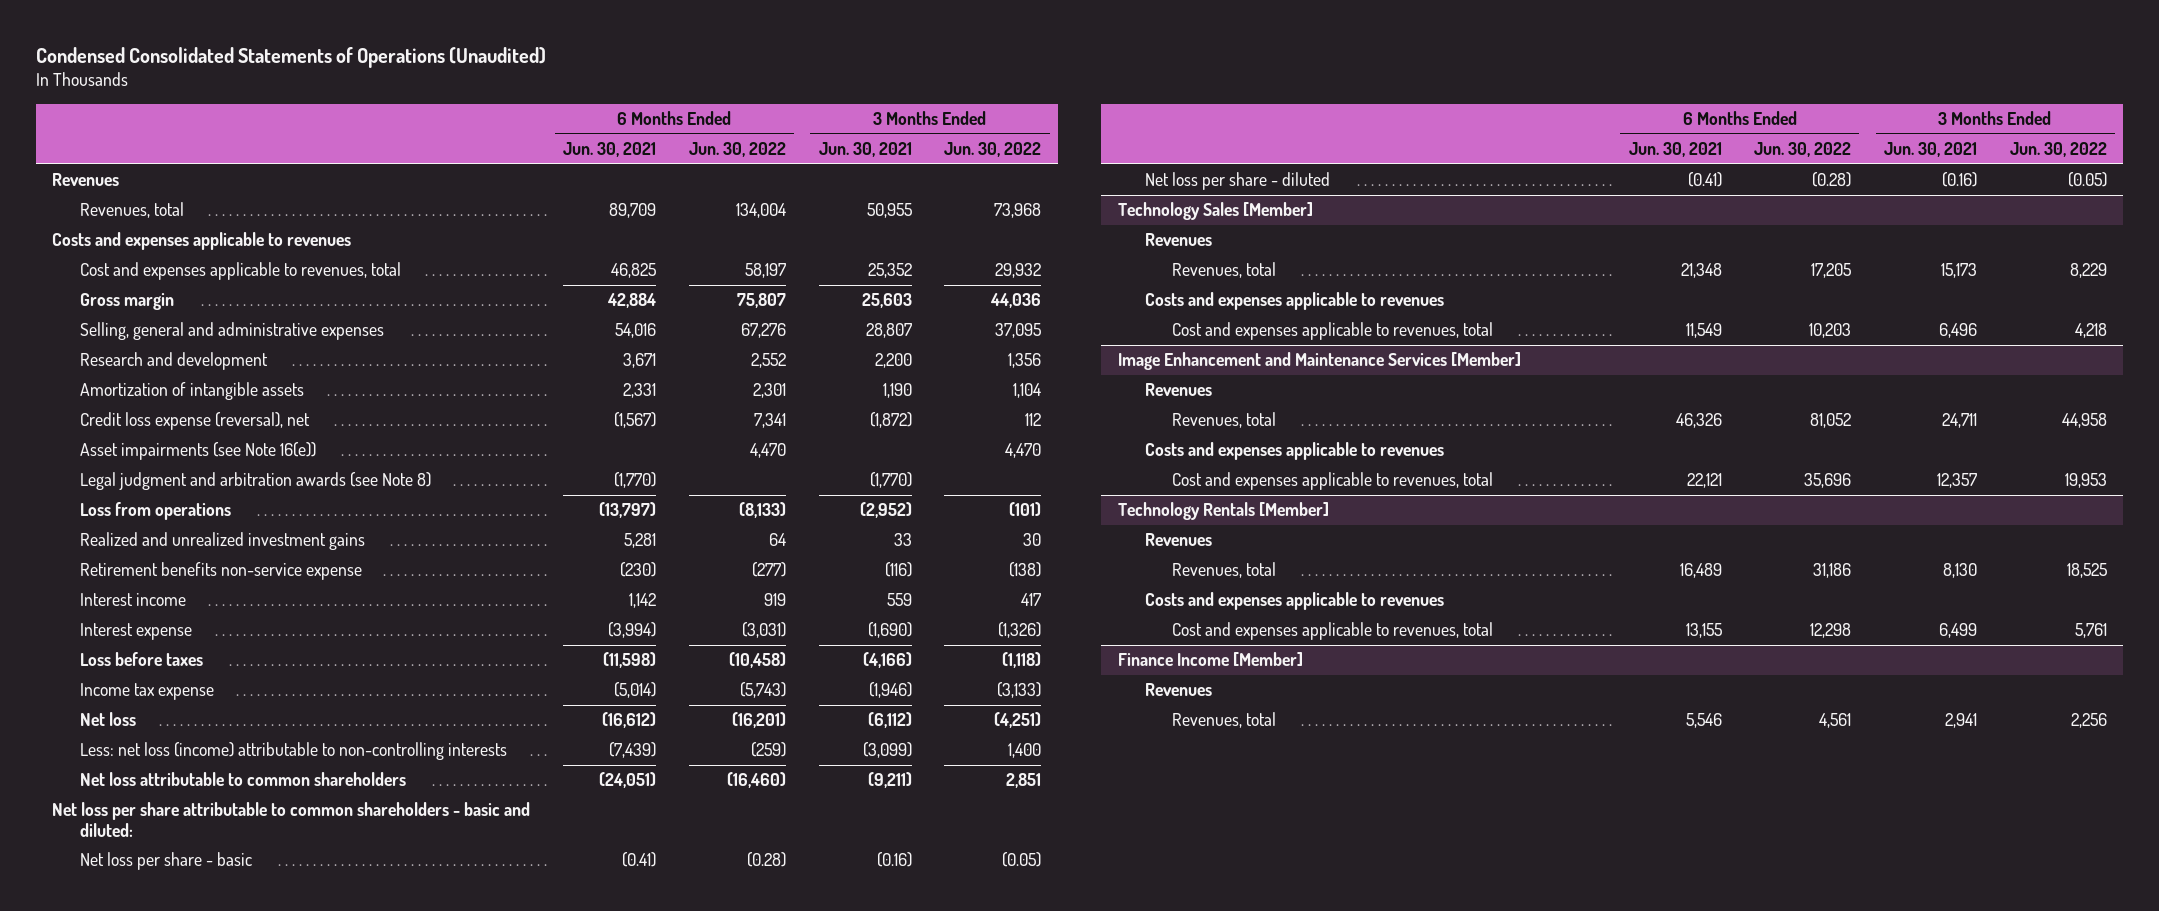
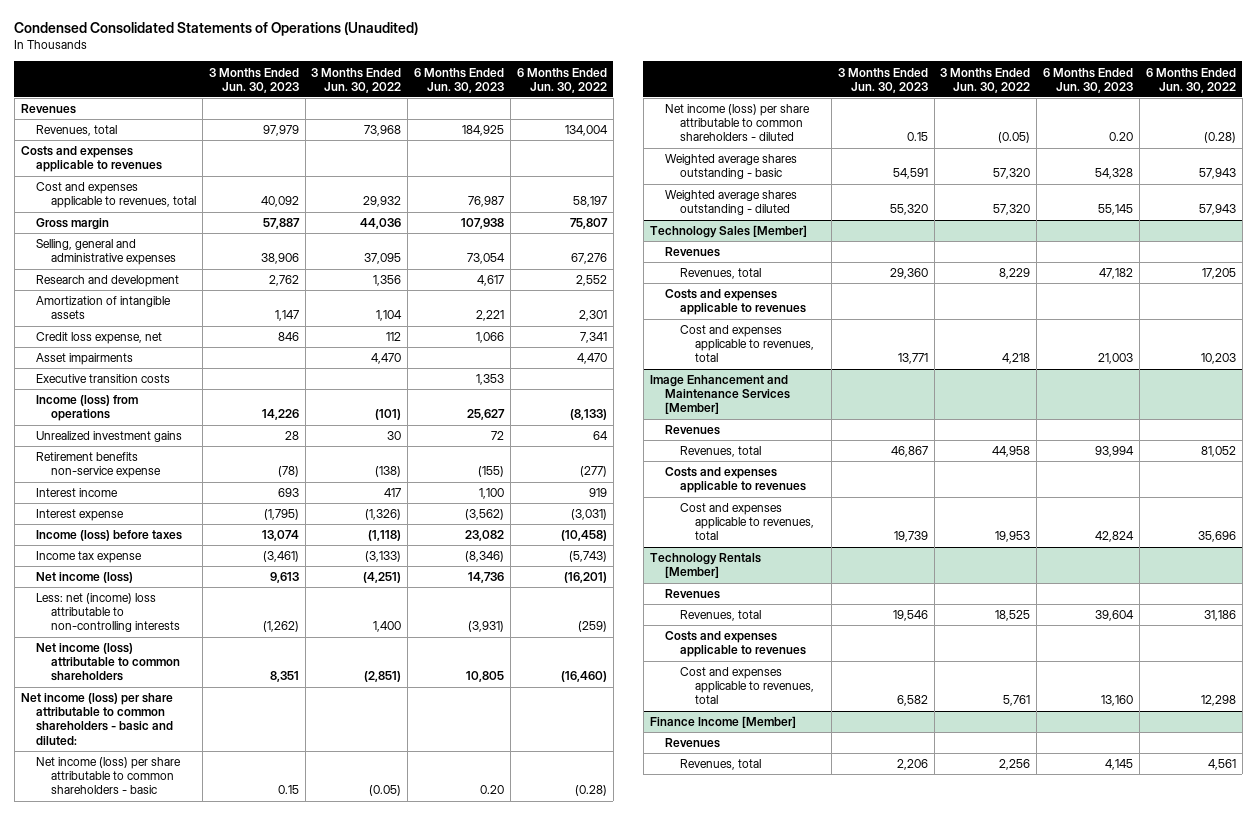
- | 6 Months Ended Jun. 30, 2021 | 6 Months Ended Jun. 30, 2022 | 3 Months Ended Jun. 30, 2021 | 3 Months Ended Jun. 30, 2022
+ | 3 Months Ended Jun. 30, 2023 | 3 Months Ended Jun. 30, 2022 | 6 Months Ended Jun. 30, 2023 | 6 Months Ended Jun. 30, 2022
- Credit loss expense (reversal), net | (1,567) | 7,341 | (1,872) | 112
- Asset impairments (see Note 16(e)) | | 4,470 | | 4,470
- Legal judgment and arbitration awards (see Note 8) | (1,770) | | (1,770) |
- Loss from operations | (13,797) | (8,133) | (2,952) | (101)
- Realized and unrealized investment gains | 5,281 | 64 | 33 | 30
+ Credit loss expense, net | 846 | 112 | 1,066 | 7,341
+ Asset impairments | | 4,470 | | 4,470
+ Executive transition costs | | | 1,353 |
+ Income (loss) from operations | 14,226 | (101) | 25,627 | (8,133)
+ Unrealized investment gains | 28 | 30 | 72 | 64
- Loss before taxes | (11,598) | (10,458) | (4,166) | (1,118)
+ Income (loss) before taxes | 13,074 | (1,118) | 23,082 | (10,458)
- Net loss | (16,612) | (16,201) | (6,112) | (4,251)
- Less: net loss (income) attributable to non-controlling interests | (7,439) | (259) | (3,099) | 1,400
- Net loss attributable to common shareholders | (24,051) | (16,460) | (9,211) | 2,851
- Net loss per share attributable to common shareholders - basic and diluted:
- Net loss per share - basic | (0.41) | (0.28) | (0.16) | (0.05)
- Net loss per share - diluted | (0.41) | (0.28) | (0.16) | (0.05)
+ Net income (loss) | 9,613 | (4,251) | 14,736 | (16,201)
+ Less: net (income) loss attributable to non-controlling interests | (1,262) | 1,400 | (3,931) | (259)
+ Net income (loss) attributable to common shareholders | 8,351 | (2,851) | 10,805 | (16,460)
+ Net income (loss) per share attributable to common shareholders - basic and diluted:
+ Net income (loss) per share attributable to common shareholders - basic | 0.15 | (0.05) | 0.20 | (0.28)
+ Net income (loss) per share attributable to common shareholders - diluted | 0.15 | (0.05) | 0.20 | (0.28)
+ Weighted average shares outstanding - basic | 54,591 | 57,320 | 54,328 | 57,943
+ Weighted average shares outstanding - diluted | 55,320 | 57,320 | 55,145 | 57,943

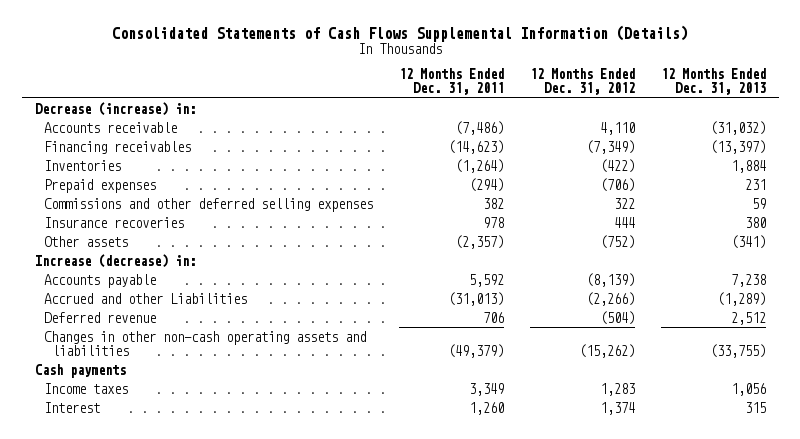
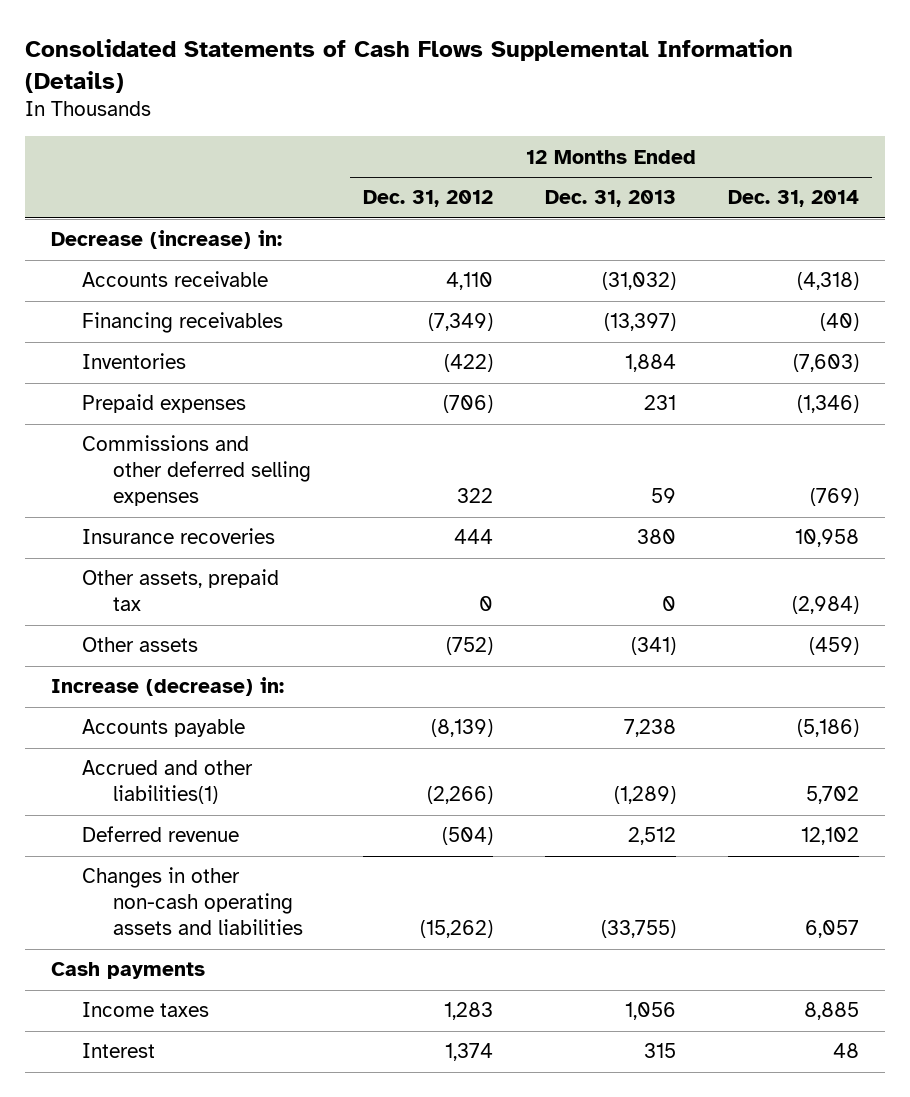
- | 12 Months Ended Dec. 31, 2011 | 12 Months Ended Dec. 31, 2012 | 12 Months Ended Dec. 31, 2013
+ | 12 Months Ended Dec. 31, 2012 | 12 Months Ended Dec. 31, 2013 | 12 Months Ended Dec. 31, 2014
+ Other assets, prepaid tax | 0 | 0 | (2,984)
- Accrued and other Liabilities | (31,013) | (2,266) | (1,289)
+ Accrued and other liabilities(1) | (2,266) | (1,289) | 5,702

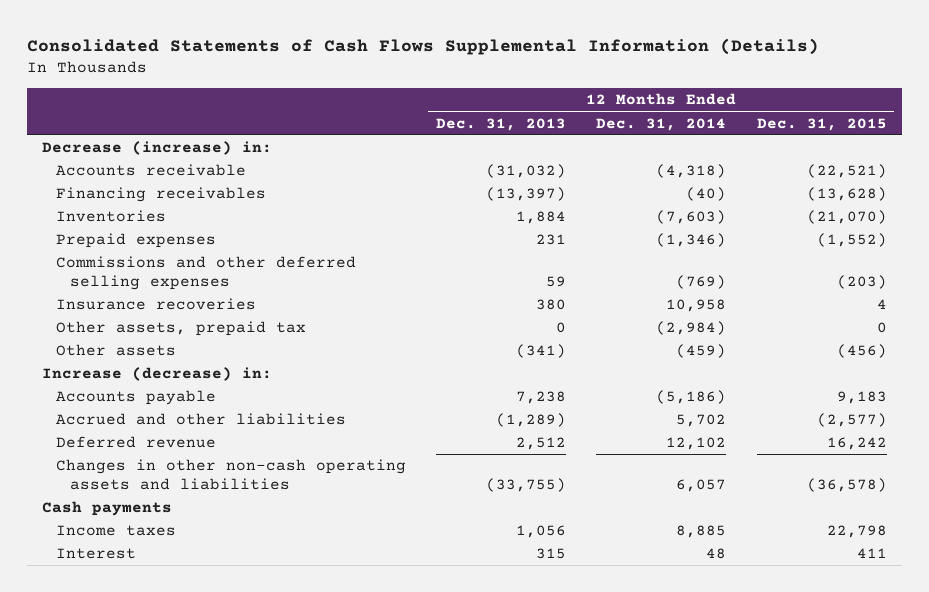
- | 12 Months Ended Dec. 31, 2012 | 12 Months Ended Dec. 31, 2013 | 12 Months Ended Dec. 31, 2014
+ | 12 Months Ended Dec. 31, 2013 | 12 Months Ended Dec. 31, 2014 | 12 Months Ended Dec. 31, 2015
- Accrued and other liabilities(1) | (2,266) | (1,289) | 5,702
+ Accrued and other liabilities | (1,289) | 5,702 | (2,577)

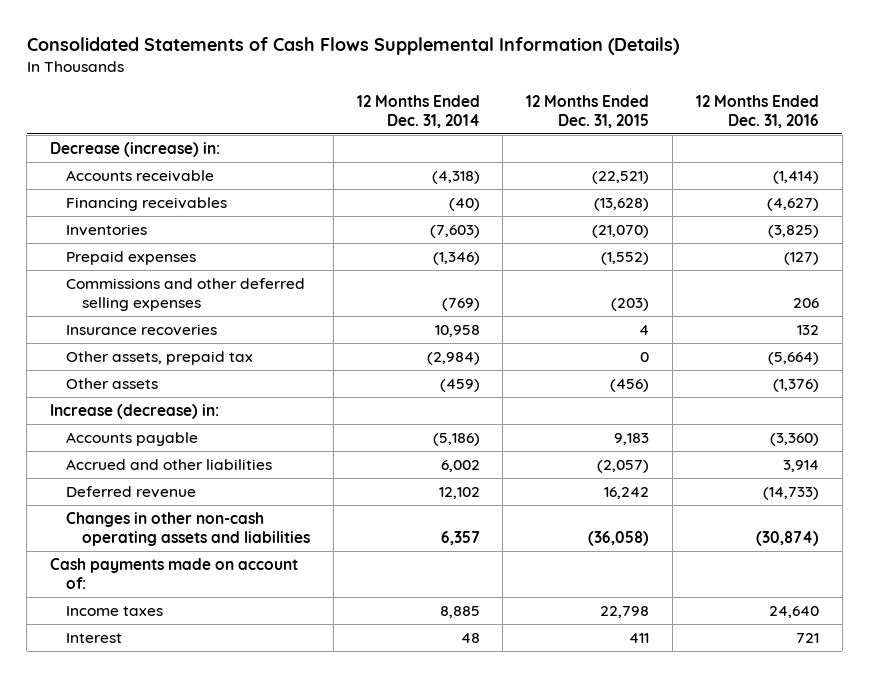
- | 12 Months Ended Dec. 31, 2013 | 12 Months Ended Dec. 31, 2014 | 12 Months Ended Dec. 31, 2015
+ | 12 Months Ended Dec. 31, 2014 | 12 Months Ended Dec. 31, 2015 | 12 Months Ended Dec. 31, 2016
- Accrued and other liabilities | (1,289) | 5,702 | (2,577)
+ Accrued and other liabilities | 6,002 | (2,057) | 3,914
- Changes in other non-cash operating assets and liabilities | (33,755) | 6,057 | (36,578)
- Cash payments
+ Changes in other non-cash operating assets and liabilities | 6,357 | (36,058) | (30,874)
+ Cash payments made on account of:

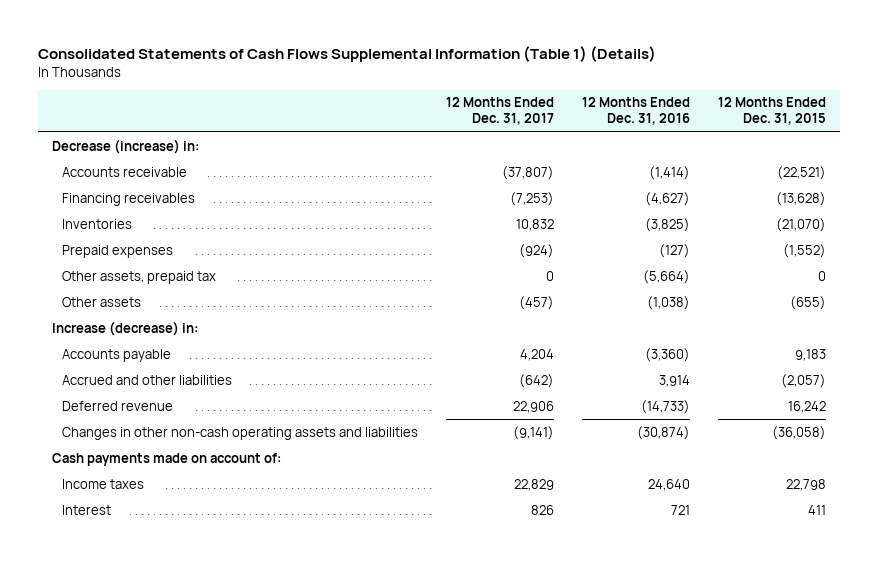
- Consolidated Statements of Cash Flows Supplemental Information (Details)
+ Consolidated Statements of Cash Flows Supplemental Information (Table 1) (Details)
- | 12 Months Ended Dec. 31, 2014 | 12 Months Ended Dec. 31, 2015 | 12 Months Ended Dec. 31, 2016
+ | 12 Months Ended Dec. 31, 2017 | 12 Months Ended Dec. 31, 2016 | 12 Months Ended Dec. 31, 2015
- Commissions and other deferred selling expenses | (769) | (203) | 206
- Insurance recoveries | 10,958 | 4 | 132
- Other assets | (459) | (456) | (1,376)
+ Other assets | (457) | (1,038) | (655)

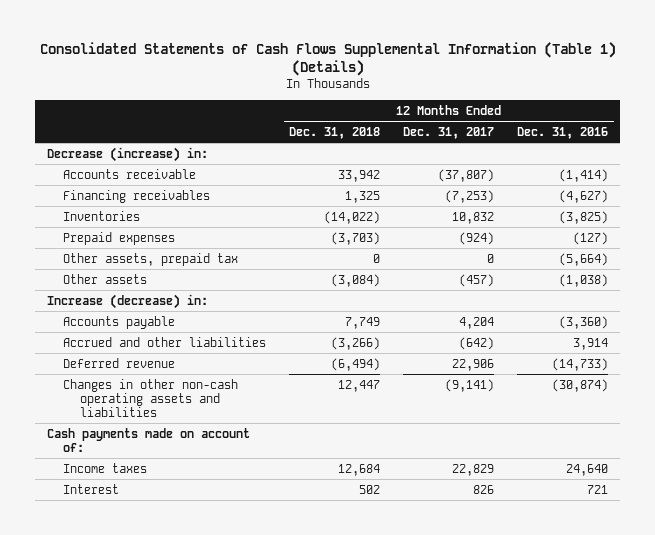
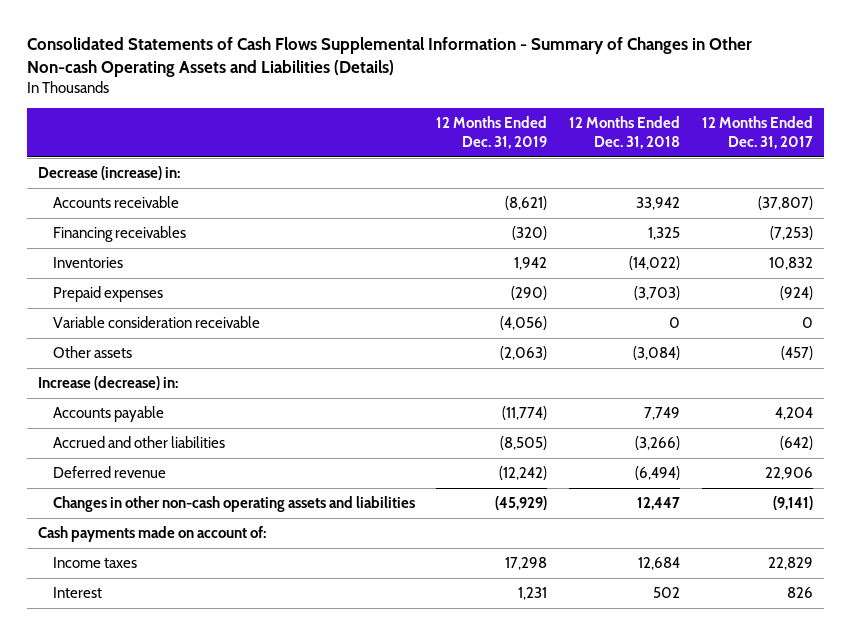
- Consolidated Statements of Cash Flows Supplemental Information (Table 1) (Details)
+ Consolidated Statements of Cash Flows Supplemental Information - Summary of Changes in Other Non-cash Operating Assets and Liabilities (Details)
- | 12 Months Ended Dec. 31, 2018 | 12 Months Ended Dec. 31, 2017 | 12 Months Ended Dec. 31, 2016
+ | 12 Months Ended Dec. 31, 2019 | 12 Months Ended Dec. 31, 2018 | 12 Months Ended Dec. 31, 2017
- Other assets, prepaid tax | 0 | 0 | (5,664)
+ Variable consideration receivable | (4,056) | 0 | 0

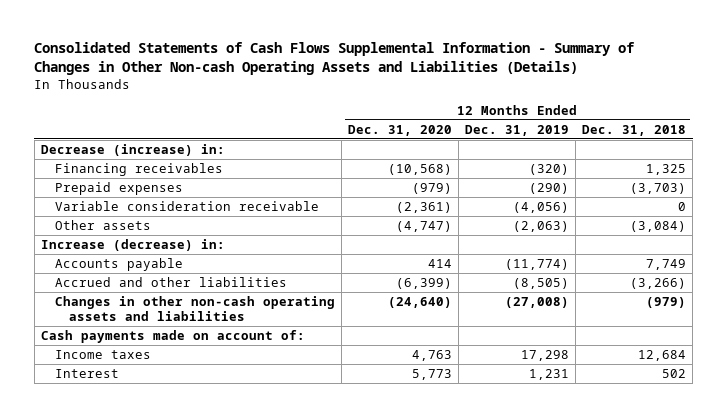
- | 12 Months Ended Dec. 31, 2019 | 12 Months Ended Dec. 31, 2018 | 12 Months Ended Dec. 31, 2017
+ | 12 Months Ended Dec. 31, 2020 | 12 Months Ended Dec. 31, 2019 | 12 Months Ended Dec. 31, 2018
- Accounts receivable | (8,621) | 33,942 | (37,807)
- Inventories | 1,942 | (14,022) | 10,832
- Deferred revenue | (12,242) | (6,494) | 22,906
- Changes in other non-cash operating assets and liabilities | (45,929) | 12,447 | (9,141)
+ Changes in other non-cash operating assets and liabilities | (24,640) | (27,008) | (979)

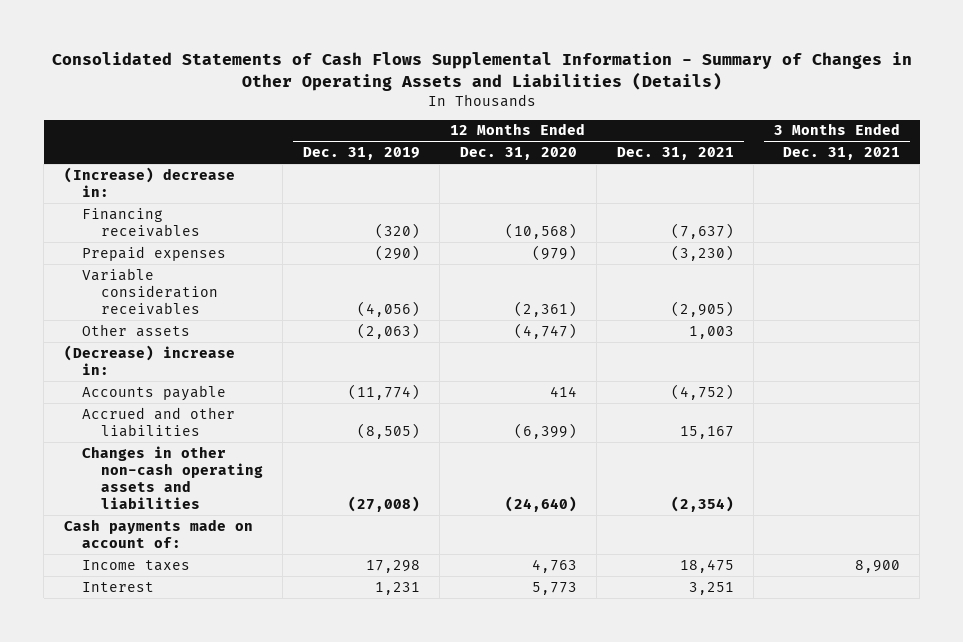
- Consolidated Statements of Cash Flows Supplemental Information - Summary of Changes in Other Non-cash Operating Assets and Liabilities (Details)
+ Consolidated Statements of Cash Flows Supplemental Information - Summary of Changes in Other Operating Assets and Liabilities (Details)
- | 12 Months Ended Dec. 31, 2020 | 12 Months Ended Dec. 31, 2019 | 12 Months Ended Dec. 31, 2018
+ | 12 Months Ended Dec. 31, 2019 | 12 Months Ended Dec. 31, 2020 | 12 Months Ended Dec. 31, 2021 | 3 Months Ended Dec. 31, 2021
- Decrease (increase) in:
+ (Increase) decrease in:
- Variable consideration receivable | (2,361) | (4,056) | 0
+ Variable consideration receivables | (4,056) | (2,361) | (2,905) |
- Increase (decrease) in:
+ (Decrease) increase in:

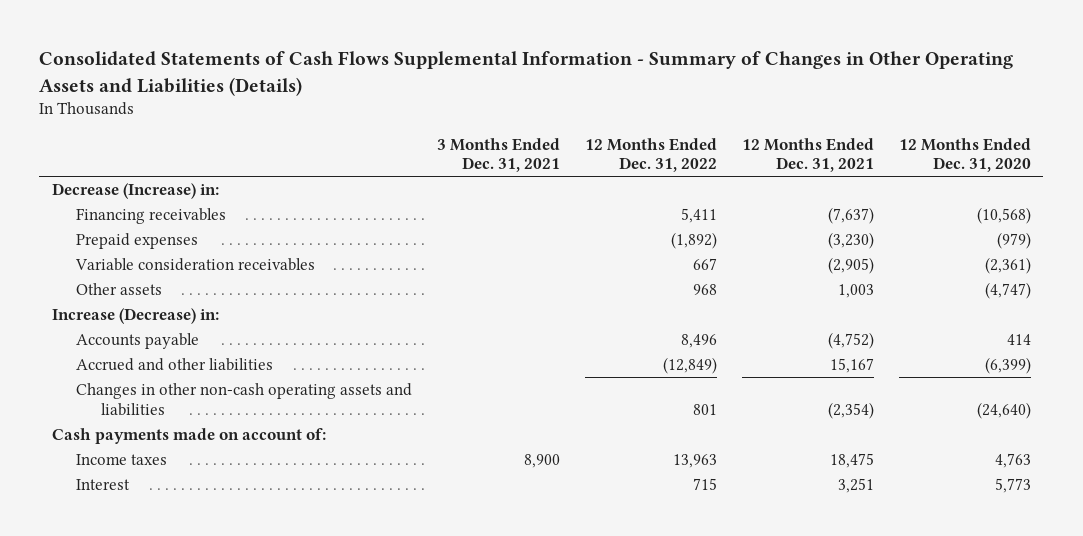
- | 12 Months Ended Dec. 31, 2019 | 12 Months Ended Dec. 31, 2020 | 12 Months Ended Dec. 31, 2021 | 3 Months Ended Dec. 31, 2021
+ | 3 Months Ended Dec. 31, 2021 | 12 Months Ended Dec. 31, 2022 | 12 Months Ended Dec. 31, 2021 | 12 Months Ended Dec. 31, 2020
- (Increase) decrease in:
+ Decrease (Increase) in:
- (Decrease) increase in:
+ Increase (Decrease) in:

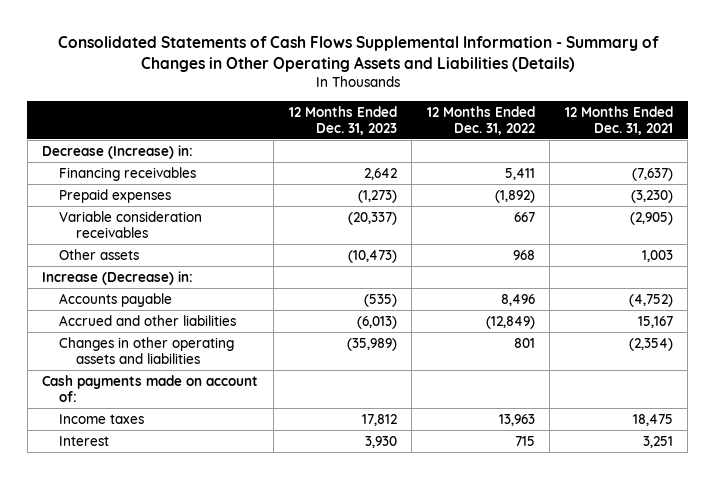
- | 3 Months Ended Dec. 31, 2021 | 12 Months Ended Dec. 31, 2022 | 12 Months Ended Dec. 31, 2021 | 12 Months Ended Dec. 31, 2020
+ | 12 Months Ended Dec. 31, 2023 | 12 Months Ended Dec. 31, 2022 | 12 Months Ended Dec. 31, 2021
- Changes in other non-cash operating assets and liabilities | | 801 | (2,354) | (24,640)
+ Changes in other operating assets and liabilities | (35,989) | 801 | (2,354)

